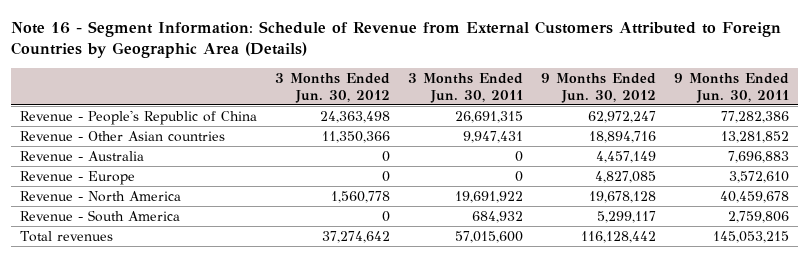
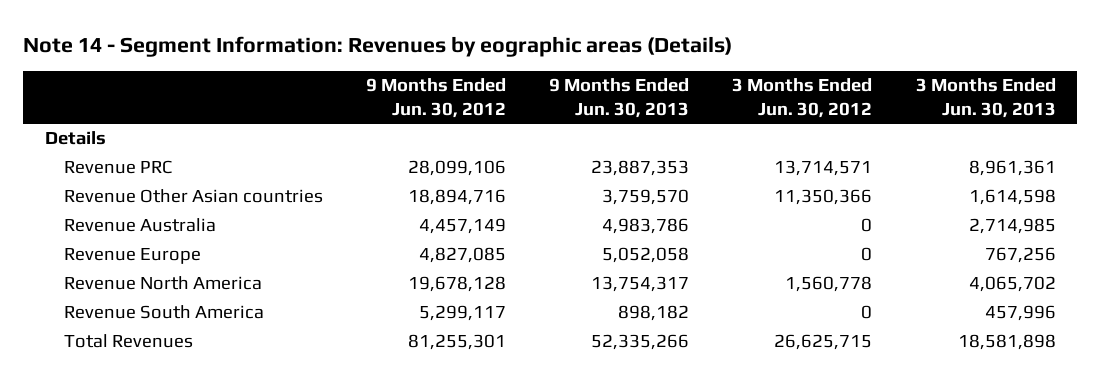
- Note 16 - Segment Information: Schedule of Revenue from External Customers Attributed to Foreign Countries by Geographic Area (Details)
+ Note 14 - Segment Information: Revenues by eographic areas (Details)
- | 3 Months Ended Jun. 30, 2012 | 3 Months Ended Jun. 30, 2011 | 9 Months Ended Jun. 30, 2012 | 9 Months Ended Jun. 30, 2011
+ | 9 Months Ended Jun. 30, 2012 | 9 Months Ended Jun. 30, 2013 | 3 Months Ended Jun. 30, 2012 | 3 Months Ended Jun. 30, 2013
- Revenue - People's Republic of China | 24,363,498 | 26,691,315 | 62,972,247 | 77,282,386
- Revenue - Other Asian countries | 11,350,366 | 9,947,431 | 18,894,716 | 13,281,852
- Revenue - Australia | 0 | 0 | 4,457,149 | 7,696,883
- Revenue - Europe | 0 | 0 | 4,827,085 | 3,572,610
- Revenue - North America | 1,560,778 | 19,691,922 | 19,678,128 | 40,459,678
- Revenue - South America | 0 | 684,932 | 5,299,117 | 2,759,806
- Total revenues | 37,274,642 | 57,015,600 | 116,128,442 | 145,053,215
+ Details
+ Revenue PRC | 28,099,106 | 23,887,353 | 13,714,571 | 8,961,361
+ Revenue Other Asian countries | 18,894,716 | 3,759,570 | 11,350,366 | 1,614,598
+ Revenue Australia | 4,457,149 | 4,983,786 | 0 | 2,714,985
+ Revenue Europe | 4,827,085 | 5,052,058 | 0 | 767,256
+ Revenue North America | 19,678,128 | 13,754,317 | 1,560,778 | 4,065,702
+ Revenue South America | 5,299,117 | 898,182 | 0 | 457,996
+ Total Revenues | 81,255,301 | 52,335,266 | 26,625,715 | 18,581,898

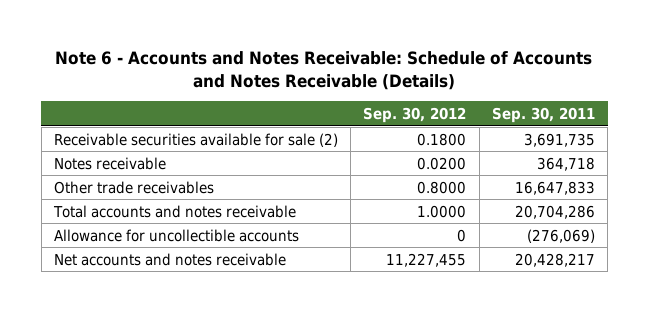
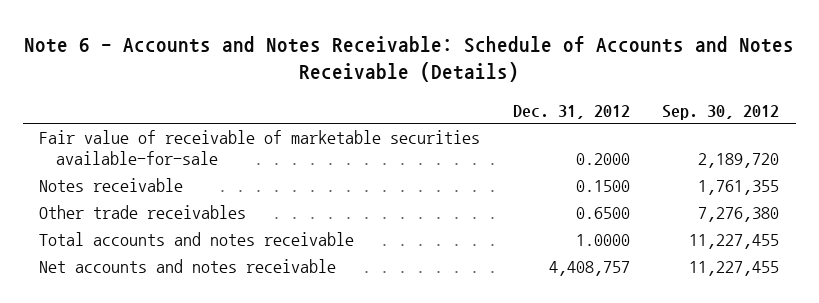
- | Sep. 30, 2012 | Sep. 30, 2011
+ | Dec. 31, 2012 | Sep. 30, 2012
- Receivable securities available for sale (2) | 0.1800 | 3,691,735
- Notes receivable | 0.0200 | 364,718
- Other trade receivables | 0.8000 | 16,647,833
- Total accounts and notes receivable | 1.0000 | 20,704,286
- Allowance for uncollectible accounts | 0 | (276,069)
+ Fair value of receivable of marketable securities available-for-sale | 0.2000 | 2,189,720
+ Notes receivable | 0.1500 | 1,761,355
+ Other trade receivables | 0.6500 | 7,276,380
+ Total accounts and notes receivable | 1.0000 | 11,227,455

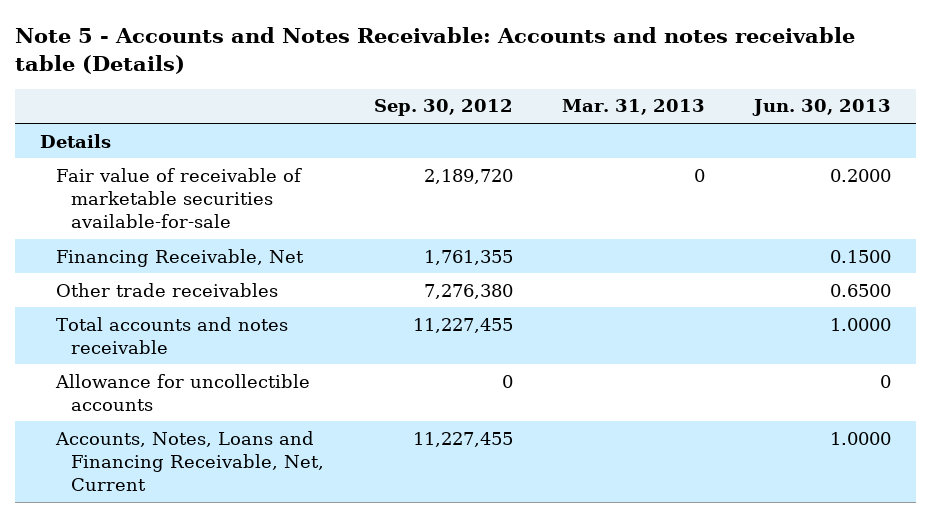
- Note 6 - Accounts and Notes Receivable: Schedule of Accounts and Notes Receivable (Details)
+ Note 5 - Accounts and Notes Receivable: Accounts and notes receivable table (Details)
- | Dec. 31, 2012 | Sep. 30, 2012
+ | Sep. 30, 2012 | Mar. 31, 2013 | Jun. 30, 2013
+ Details
- Notes receivable | 0.1500 | 1,761,355
+ Financing Receivable, Net | 1,761,355 | | 0.1500
- Net accounts and notes receivable | 4,408,757 | 11,227,455
+ Allowance for uncollectible accounts | 0 | | 0
+ Accounts, Notes, Loans and Financing Receivable, Net, Current | 11,227,455 | | 1.0000

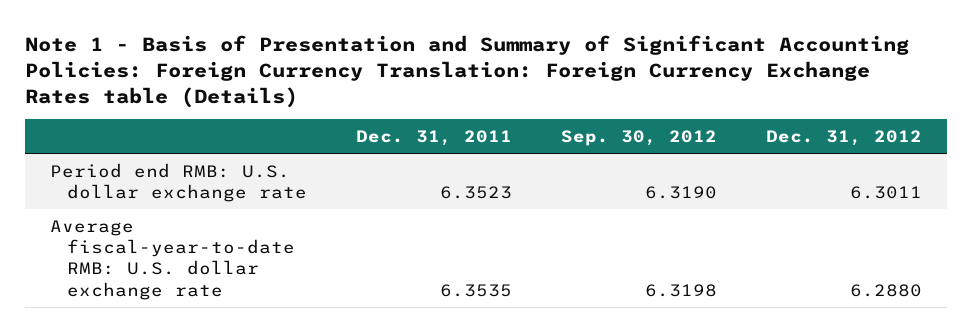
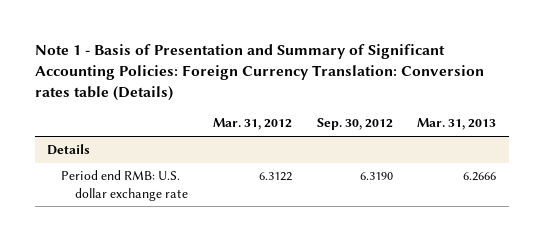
- Note 1 - Basis of Presentation and Summary of Significant Accounting Policies: Foreign Currency Translation: Foreign Currency Exchange Rates table (Details)
+ Note 1 - Basis of Presentation and Summary of Significant Accounting Policies: Foreign Currency Translation: Conversion rates table (Details)
- | Dec. 31, 2011 | Sep. 30, 2012 | Dec. 31, 2012
+ | Mar. 31, 2012 | Sep. 30, 2012 | Mar. 31, 2013
+ Details
- Average fiscal-year-to-date RMB: U.S. dollar exchange rate | 6.3535 | 6.3198 | 6.2880

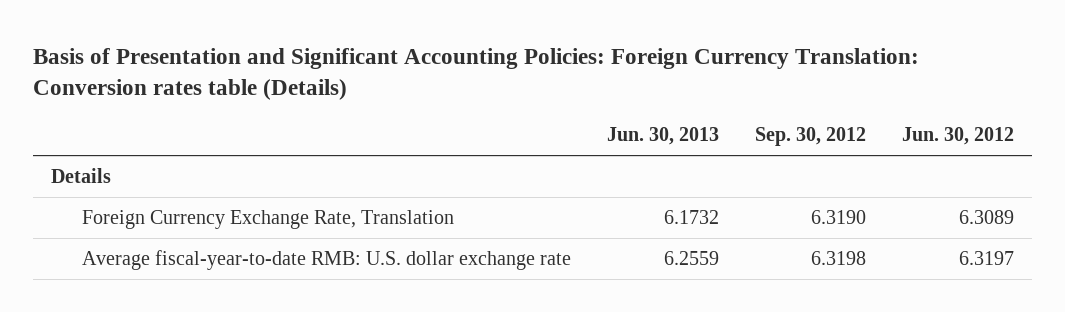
- Note 1 - Basis of Presentation and Summary of Significant Accounting Policies: Foreign Currency Translation: Conversion rates table (Details)
+ Basis of Presentation and Significant Accounting Policies: Foreign Currency Translation: Conversion rates table (Details)
- | Mar. 31, 2012 | Sep. 30, 2012 | Mar. 31, 2013
+ | Jun. 30, 2013 | Sep. 30, 2012 | Jun. 30, 2012
- Period end RMB: U.S. dollar exchange rate | 6.3122 | 6.3190 | 6.2666
+ Foreign Currency Exchange Rate, Translation | 6.1732 | 6.3190 | 6.3089
+ Average fiscal-year-to-date RMB: U.S. dollar exchange rate | 6.2559 | 6.3198 | 6.3197

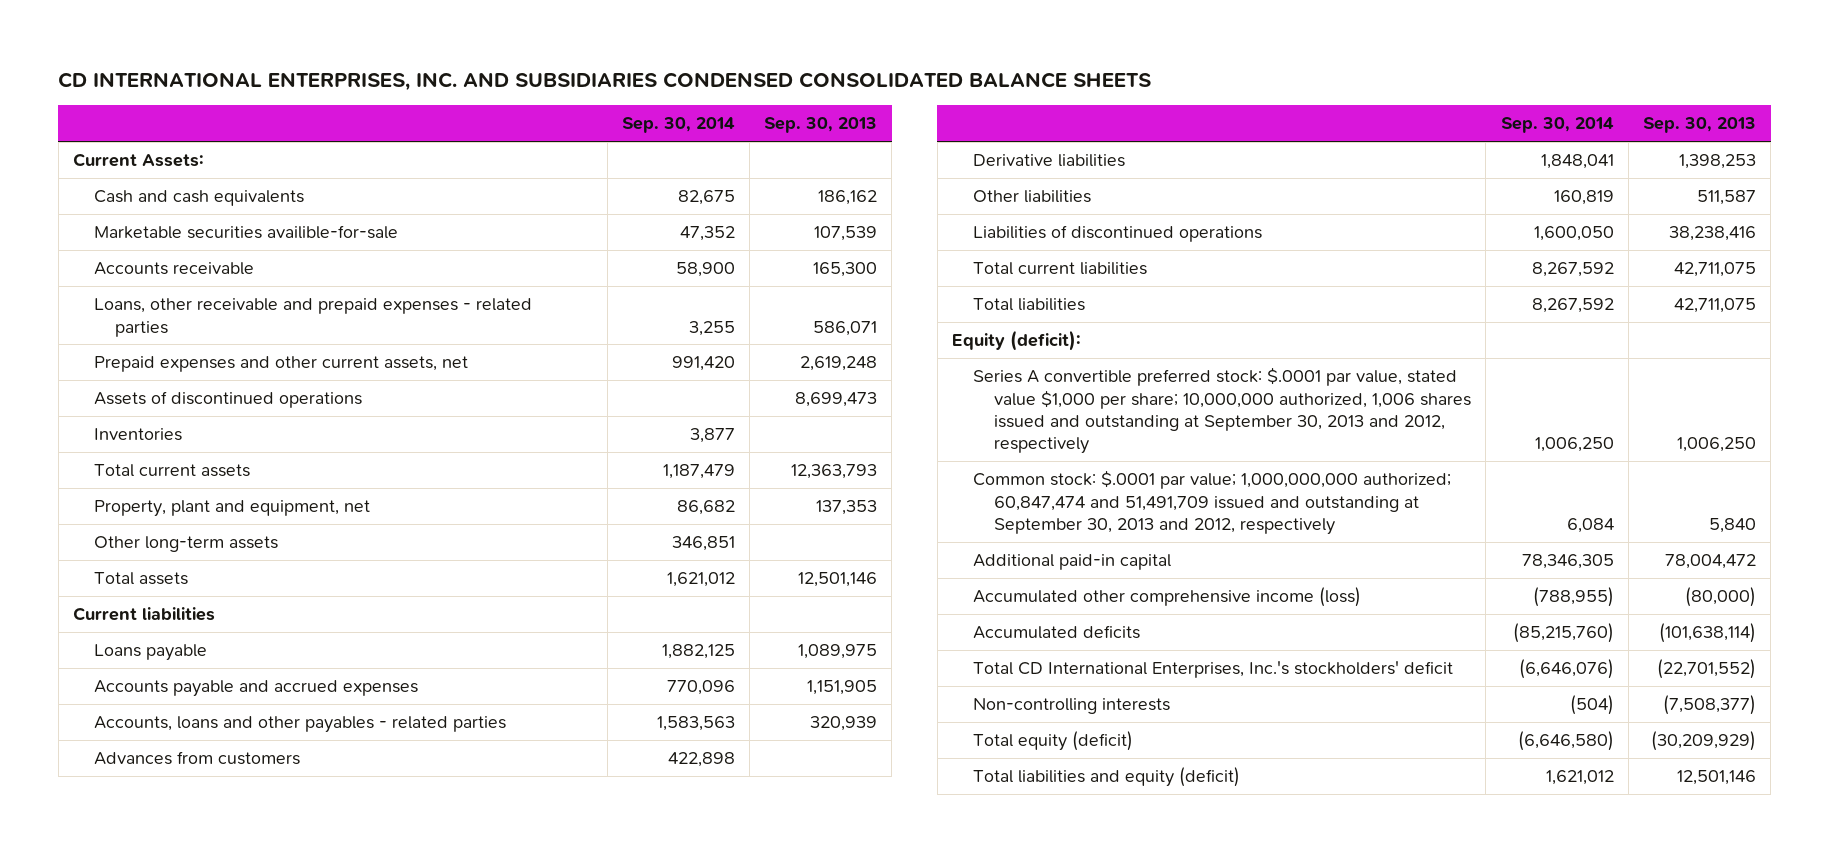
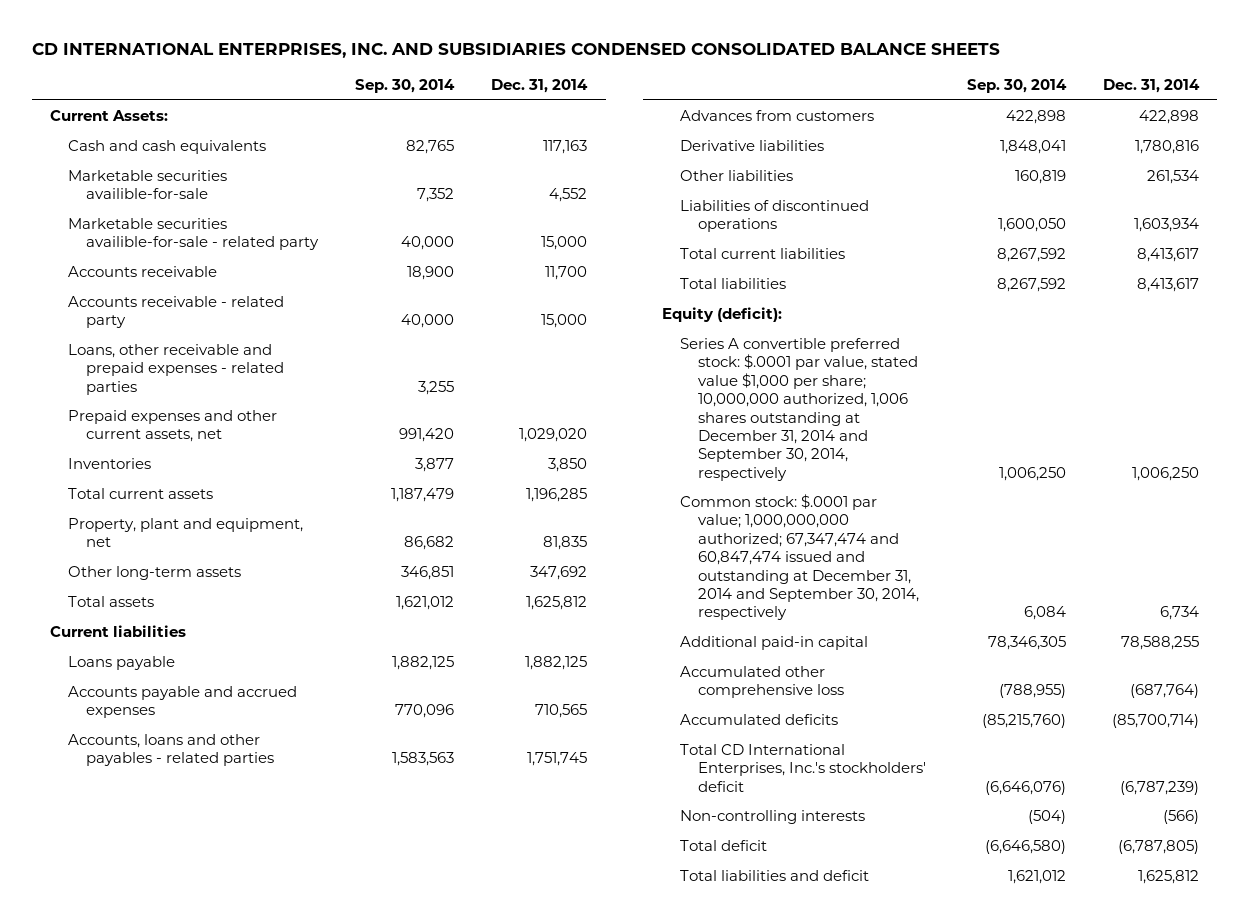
- | Sep. 30, 2014 | Sep. 30, 2013
+ | Sep. 30, 2014 | Dec. 31, 2014
- Cash and cash equivalents | 82,675 | 186,162
- Marketable securities availible-for-sale | 47,352 | 107,539
- Accounts receivable | 58,900 | 165,300
+ Cash and cash equivalents | 82,765 | 117,163
+ Marketable securities availible-for-sale | 7,352 | 4,552
+ Marketable securities availible-for-sale - related party | 40,000 | 15,000
+ Accounts receivable | 18,900 | 11,700
+ Accounts receivable - related party | 40,000 | 15,000
- Assets of discontinued operations | | 8,699,473
- Series A convertible preferred stock: $.0001 par value, stated value $1,000 per share; 10,000,000 authorized, 1,006 shares issued and outstanding at September 30, 2013 and 2012, respectively | 1,006,250 | 1,006,250
- Common stock: $.0001 par value; 1,000,000,000 authorized; 60,847,474 and 51,491,709 issued and outstanding at September 30, 2013 and 2012, respectively | 6,084 | 5,840
+ Series A convertible preferred stock: $.0001 par value, stated value $1,000 per share; 10,000,000 authorized, 1,006 shares outstanding at December 31, 2014 and September 30, 2014, respectively | 1,006,250 | 1,006,250
+ Common stock: $.0001 par value; 1,000,000,000 authorized; 67,347,474 and 60,847,474 issued and outstanding at December 31, 2014 and September 30, 2014, respectively | 6,084 | 6,734
- Accumulated other comprehensive income (loss) | (788,955) | (80,000)
+ Accumulated other comprehensive loss | (788,955) | (687,764)
- Total equity (deficit) | (6,646,580) | (30,209,929)
- Total liabilities and equity (deficit) | 1,621,012 | 12,501,146
+ Total deficit | (6,646,580) | (6,787,805)
+ Total liabilities and deficit | 1,621,012 | 1,625,812

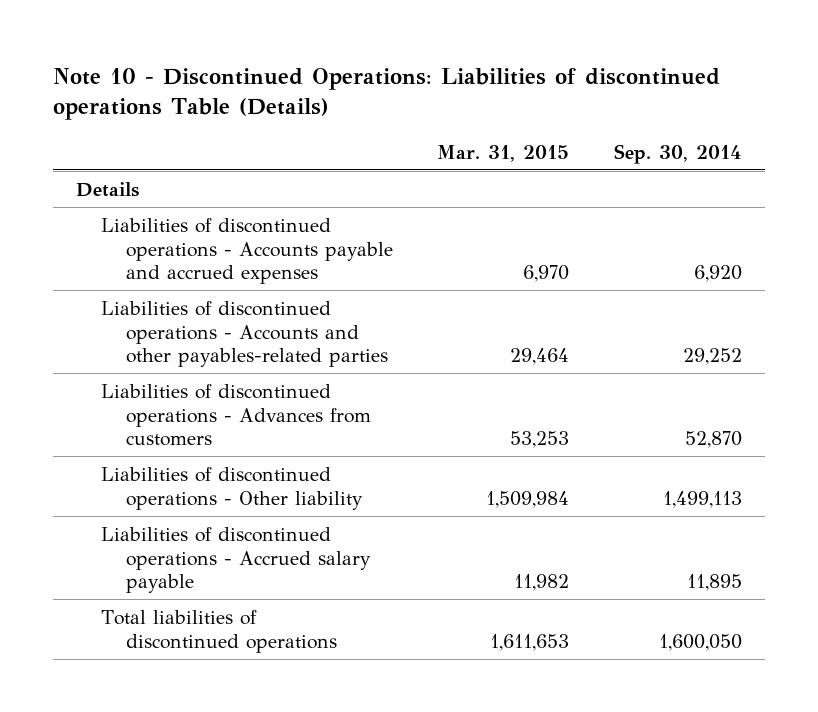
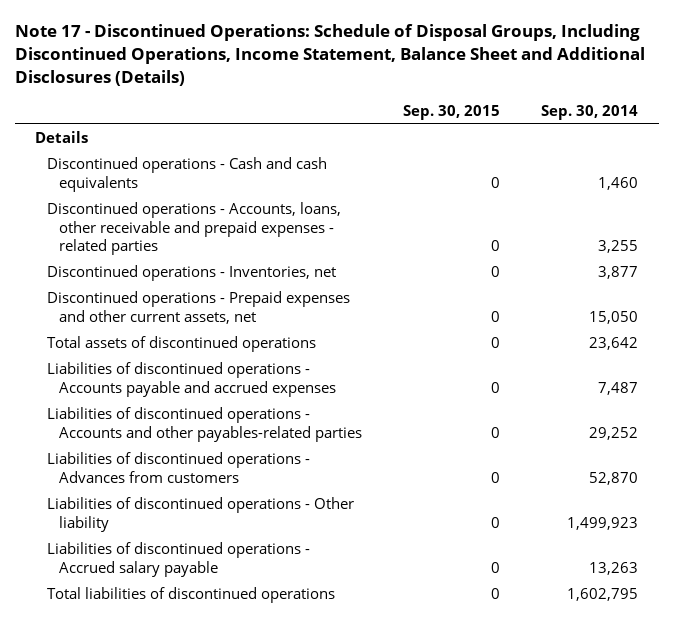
- Note 10 - Discontinued Operations: Liabilities of discontinued operations Table (Details)
+ Note 17 - Discontinued Operations: Schedule of Disposal Groups, Including Discontinued Operations, Income Statement, Balance Sheet and Additional Disclosures (Details)
- | Mar. 31, 2015 | Sep. 30, 2014
+ | Sep. 30, 2015 | Sep. 30, 2014
- Liabilities of discontinued operations - Accounts payable and accrued expenses | 6,970 | 6,920
+ Discontinued operations - Cash and cash equivalents | 0 | 1,460
+ Discontinued operations - Accounts, loans, other receivable and prepaid expenses - related parties | 0 | 3,255
+ Discontinued operations - Inventories, net | 0 | 3,877
+ Discontinued operations - Prepaid expenses and other current assets, net | 0 | 15,050
+ Total assets of discontinued operations | 0 | 23,642
+ Liabilities of discontinued operations - Accounts payable and accrued expenses | 0 | 7,487
- Liabilities of discontinued operations - Other liability | 1,509,984 | 1,499,113
- Liabilities of discontinued operations - Accrued salary payable | 11,982 | 11,895
- Total liabilities of discontinued operations | 1,611,653 | 1,600,050
+ Liabilities of discontinued operations - Other liability | 0 | 1,499,923
+ Liabilities of discontinued operations - Accrued salary payable | 0 | 13,263
+ Total liabilities of discontinued operations | 0 | 1,602,795

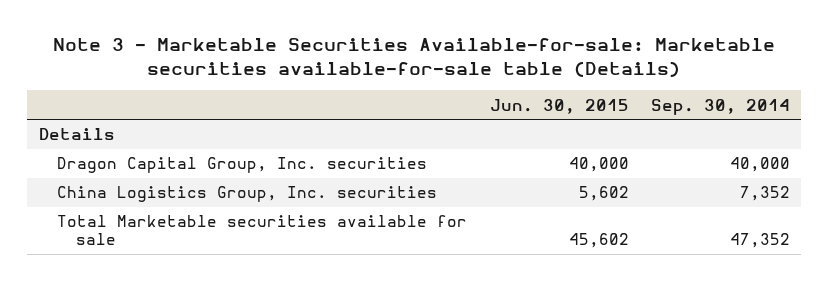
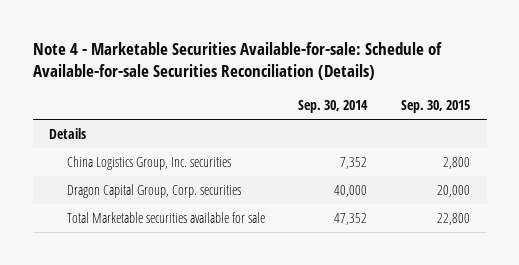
- Note 3 - Marketable Securities Available-for-sale: Marketable securities available-for-sale table (Details)
+ Note 4 - Marketable Securities Available-for-sale: Schedule of Available-for-sale Securities Reconciliation (Details)
- | Jun. 30, 2015 | Sep. 30, 2014
+ | Sep. 30, 2014 | Sep. 30, 2015
- Dragon Capital Group, Inc. securities | 40,000 | 40,000
+ Dragon Capital Group, Corp. securities | 40,000 | 20,000

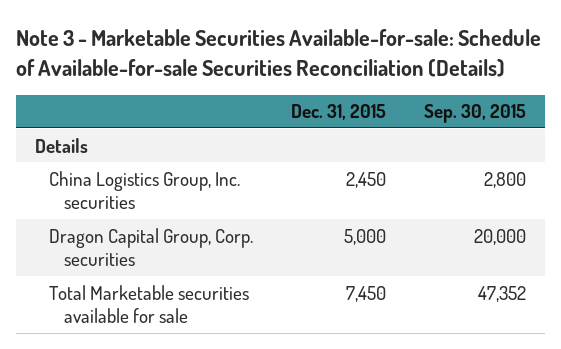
- Note 4 - Marketable Securities Available-for-sale: Schedule of Available-for-sale Securities Reconciliation (Details)
+ Note 3 - Marketable Securities Available-for-sale: Schedule of Available-for-sale Securities Reconciliation (Details)
- | Sep. 30, 2014 | Sep. 30, 2015
+ | Dec. 31, 2015 | Sep. 30, 2015
- Total Marketable securities available for sale | 47,352 | 22,800
+ Total Marketable securities available for sale | 7,450 | 47,352

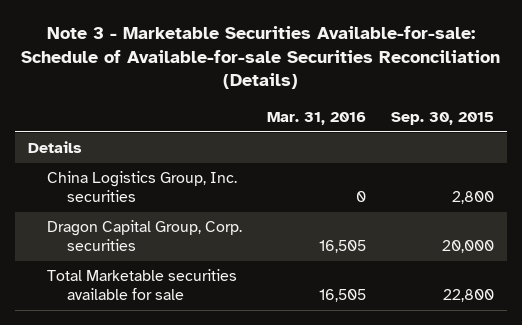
- | Dec. 31, 2015 | Sep. 30, 2015
+ | Mar. 31, 2016 | Sep. 30, 2015
- Total Marketable securities available for sale | 7,450 | 47,352
+ Total Marketable securities available for sale | 16,505 | 22,800

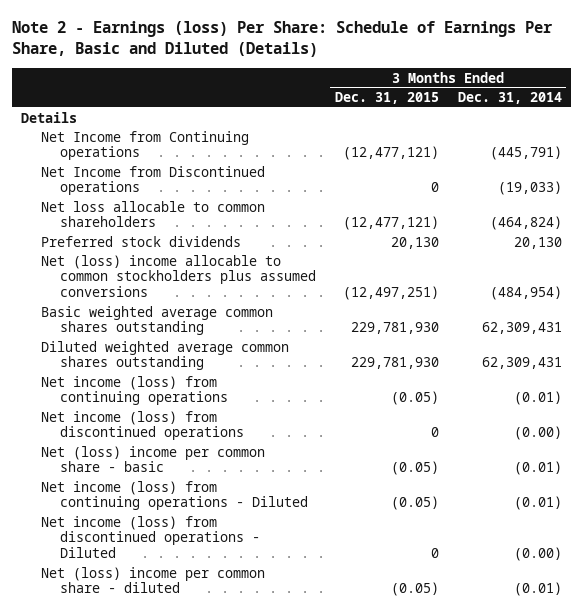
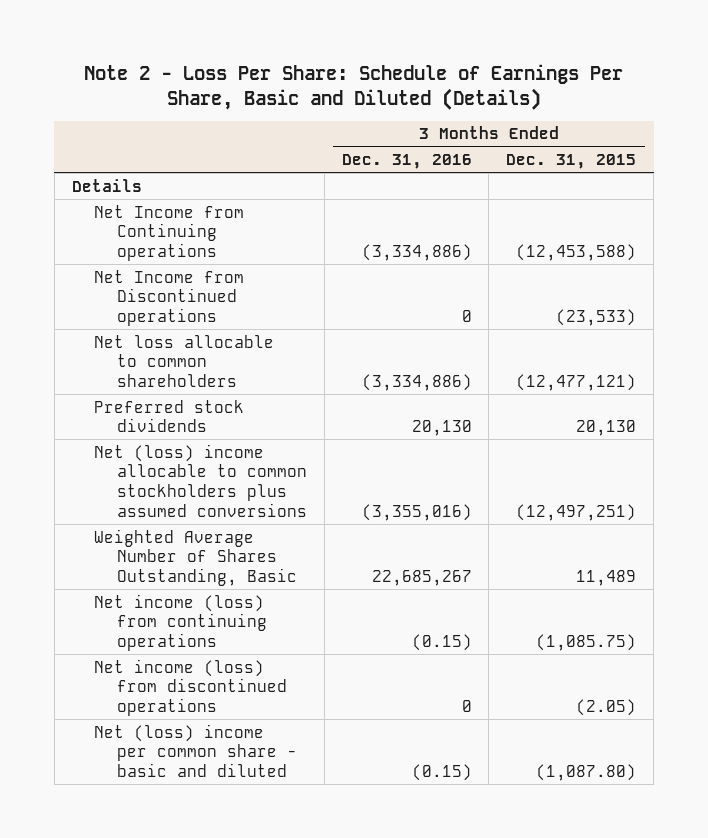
- Note 2 - Earnings (loss) Per Share: Schedule of Earnings Per Share, Basic and Diluted (Details)
+ Note 2 - Loss Per Share: Schedule of Earnings Per Share, Basic and Diluted (Details)
- | 3 Months Ended Dec. 31, 2015 | 3 Months Ended Dec. 31, 2014
+ | 3 Months Ended Dec. 31, 2016 | 3 Months Ended Dec. 31, 2015
- Net Income from Continuing operations | (12,477,121) | (445,791)
- Net Income from Discontinued operations | 0 | (19,033)
+ Net Income from Continuing operations | (3,334,886) | (12,453,588)
+ Net Income from Discontinued operations | 0 | (23,533)
- Basic weighted average common shares outstanding | 229,781,930 | 62,309,431
- Diluted weighted average common shares outstanding | 229,781,930 | 62,309,431
- Net income (loss) from continuing operations | (0.05) | (0.01)
- Net income (loss) from discontinued operations | 0 | (0.00)
- Net (loss) income per common share - basic | (0.05) | (0.01)
- Net income (loss) from continuing operations - Diluted | (0.05) | (0.01)
- Net income (loss) from discontinued operations - Diluted | 0 | (0.00)
- Net (loss) income per common share - diluted | (0.05) | (0.01)
+ Weighted Average Number of Shares Outstanding, Basic | 22,685,267 | 11,489
+ Net income (loss) from continuing operations | (0.15) | (1,085.75)
+ Net income (loss) from discontinued operations | 0 | (2.05)
+ Net (loss) income per common share - basic and diluted | (0.15) | (1,087.80)

